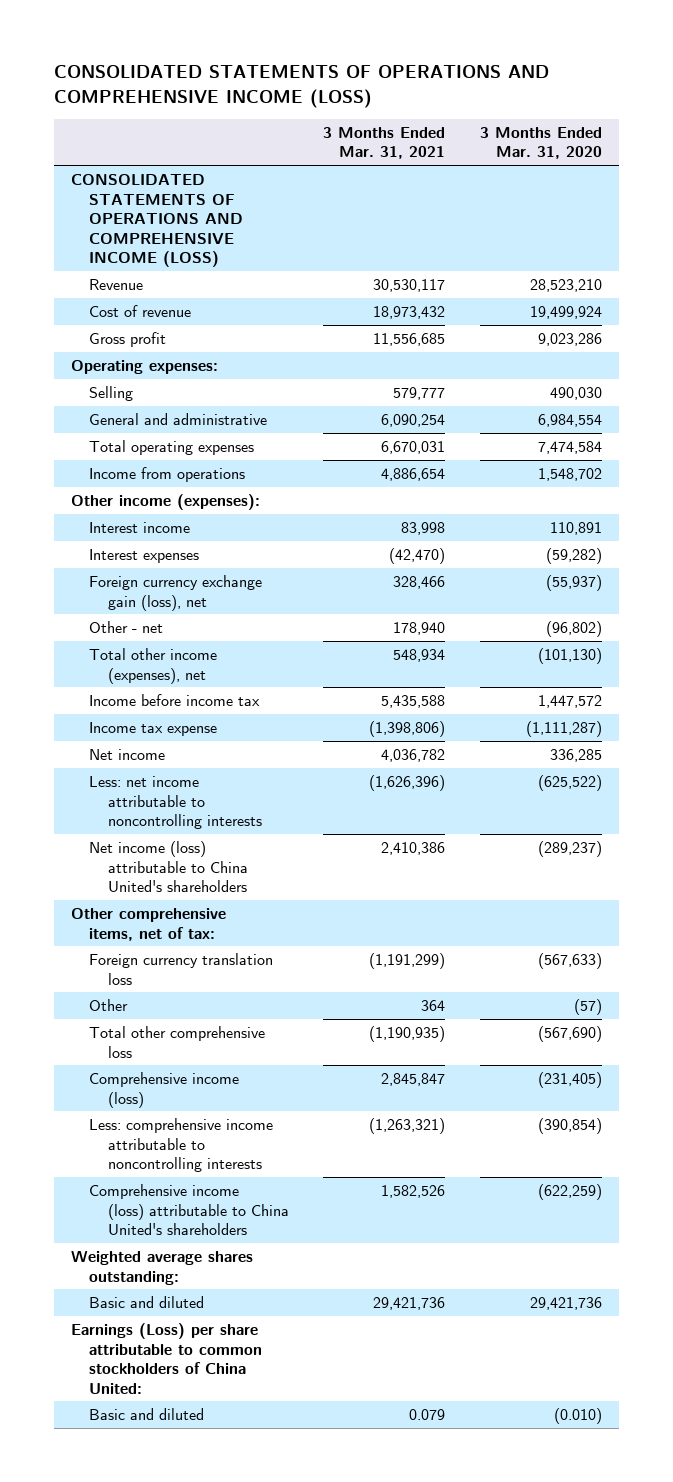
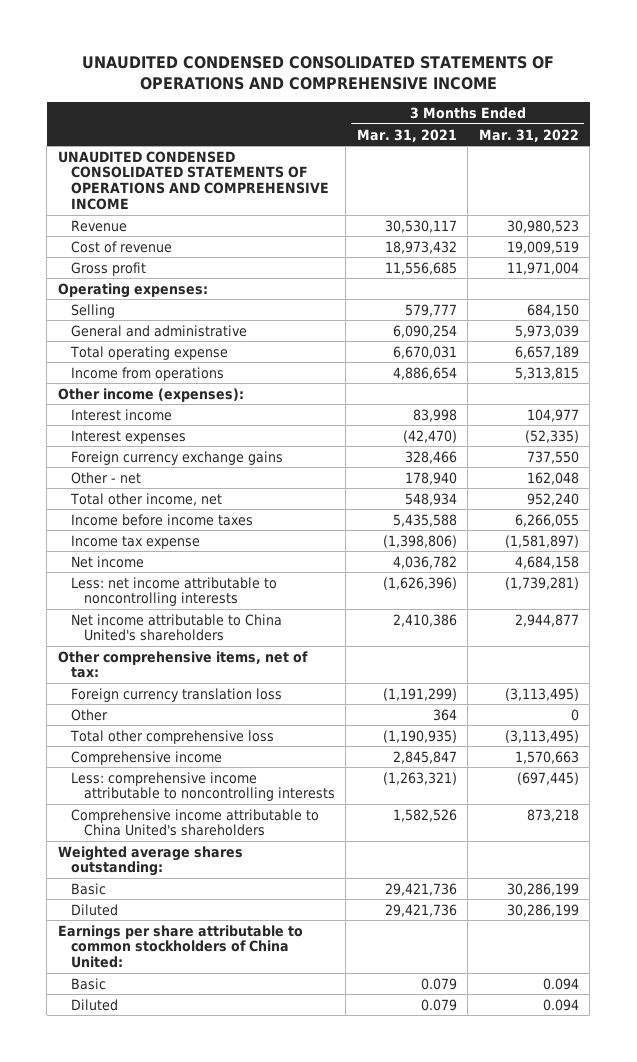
- CONSOLIDATED STATEMENTS OF OPERATIONS AND COMPREHENSIVE INCOME (LOSS)
+ UNAUDITED CONDENSED CONSOLIDATED STATEMENTS OF OPERATIONS AND COMPREHENSIVE INCOME
- | 3 Months Ended Mar. 31, 2021 | 3 Months Ended Mar. 31, 2020
+ | 3 Months Ended Mar. 31, 2021 | 3 Months Ended Mar. 31, 2022
- CONSOLIDATED STATEMENTS OF OPERATIONS AND COMPREHENSIVE INCOME (LOSS)
+ UNAUDITED CONDENSED CONSOLIDATED STATEMENTS OF OPERATIONS AND COMPREHENSIVE INCOME
- Total operating expenses | 6,670,031 | 7,474,584
+ Total operating expense | 6,670,031 | 6,657,189
- Foreign currency exchange gain (loss), net | 328,466 | (55,937)
+ Foreign currency exchange gains | 328,466 | 737,550
- Total other income (expenses), net | 548,934 | (101,130)
- Income before income tax | 5,435,588 | 1,447,572
+ Total other income, net | 548,934 | 952,240
+ Income before income taxes | 5,435,588 | 6,266,055
- Net income (loss) attributable to China United's shareholders | 2,410,386 | (289,237)
+ Net income attributable to China United's shareholders | 2,410,386 | 2,944,877
- Comprehensive income (loss) | 2,845,847 | (231,405)
+ Comprehensive income | 2,845,847 | 1,570,663
- Comprehensive income (loss) attributable to China United's shareholders | 1,582,526 | (622,259)
+ Comprehensive income attributable to China United's shareholders | 1,582,526 | 873,218
- Basic and diluted | 29,421,736 | 29,421,736
- Earnings (Loss) per share attributable to common stockholders of China United:
- Basic and diluted | 0.079 | (0.010)
+ Basic | 29,421,736 | 30,286,199
+ Diluted | 29,421,736 | 30,286,199
+ Earnings per share attributable to common stockholders of China United:
+ Basic | 0.079 | 0.094
+ Diluted | 0.079 | 0.094

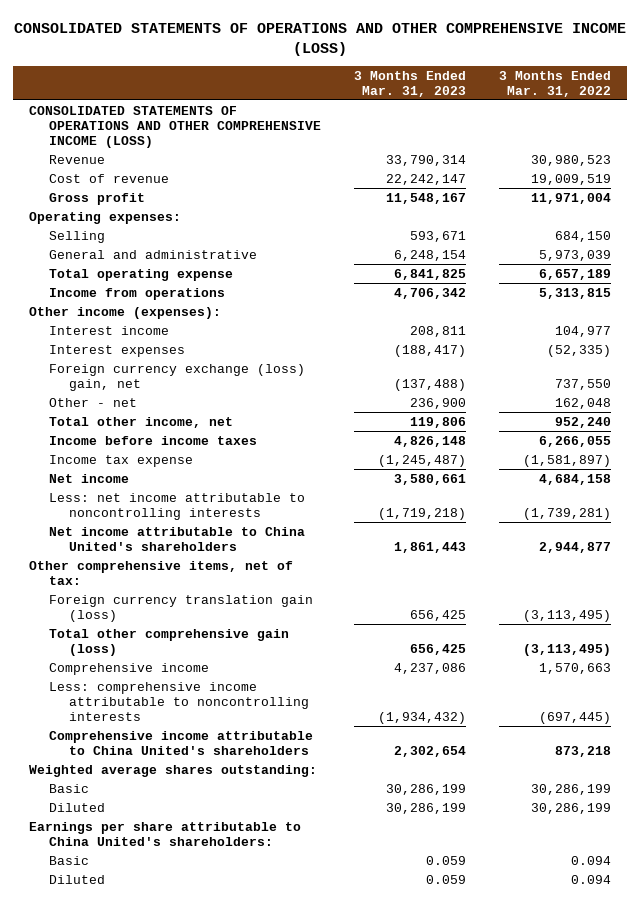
- UNAUDITED CONDENSED CONSOLIDATED STATEMENTS OF OPERATIONS AND COMPREHENSIVE INCOME
+ CONSOLIDATED STATEMENTS OF OPERATIONS AND OTHER COMPREHENSIVE INCOME (LOSS)
- | 3 Months Ended Mar. 31, 2021 | 3 Months Ended Mar. 31, 2022
+ | 3 Months Ended Mar. 31, 2023 | 3 Months Ended Mar. 31, 2022
- UNAUDITED CONDENSED CONSOLIDATED STATEMENTS OF OPERATIONS AND COMPREHENSIVE INCOME
+ CONSOLIDATED STATEMENTS OF OPERATIONS AND OTHER COMPREHENSIVE INCOME (LOSS)
- Foreign currency exchange gains | 328,466 | 737,550
+ Foreign currency exchange (loss) gain, net | (137,488) | 737,550
- Foreign currency translation loss | (1,191,299) | (3,113,495)
- Other | 364 | 0
- Total other comprehensive loss | (1,190,935) | (3,113,495)
+ Foreign currency translation gain (loss) | 656,425 | (3,113,495)
+ Total other comprehensive gain (loss) | 656,425 | (3,113,495)
- Earnings per share attributable to common stockholders of China United:
+ Earnings per share attributable to China United's shareholders:

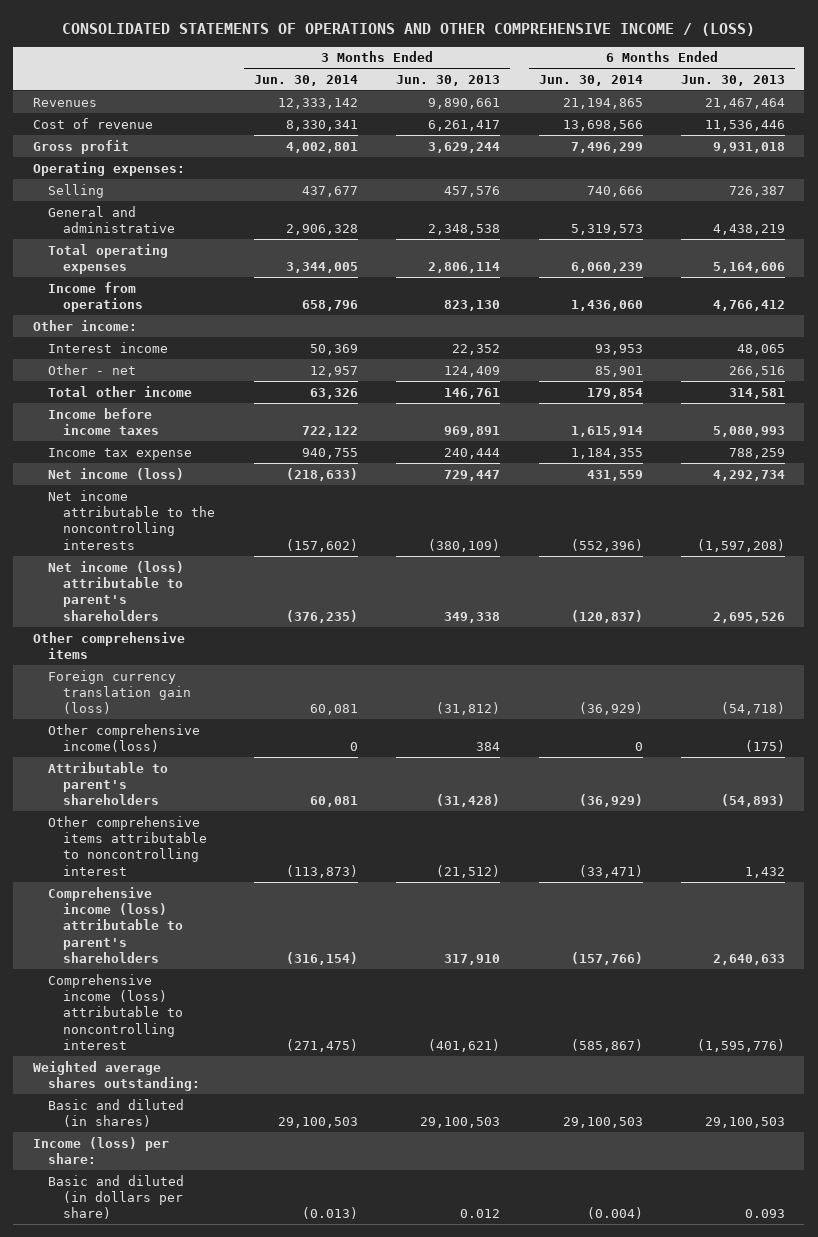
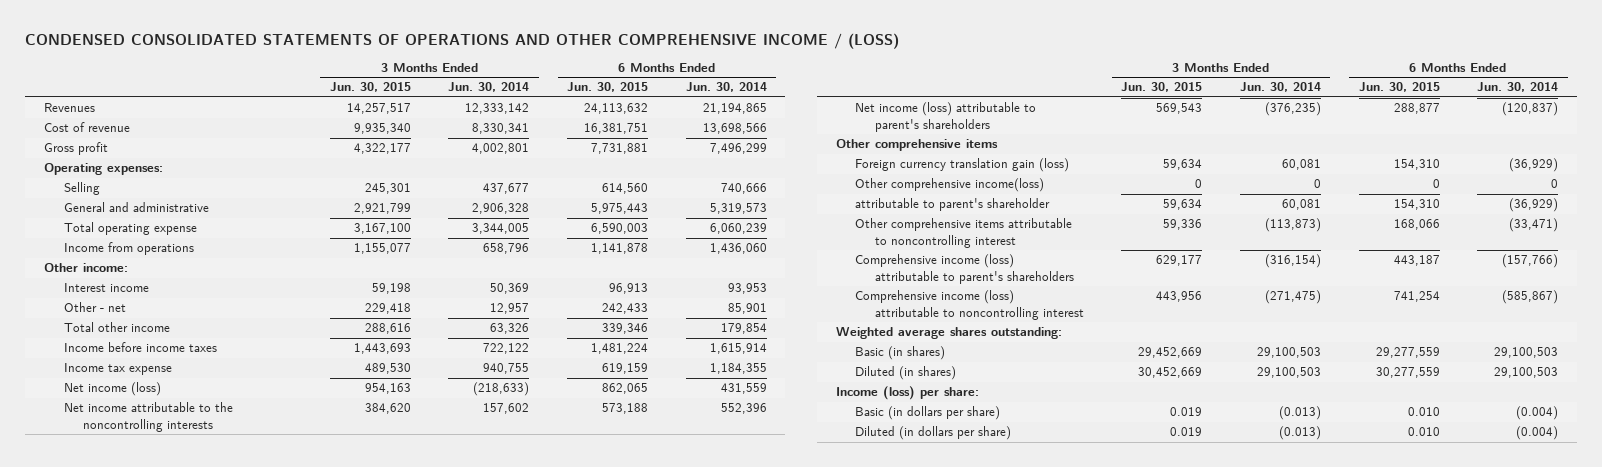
- CONSOLIDATED STATEMENTS OF OPERATIONS AND OTHER COMPREHENSIVE INCOME / (LOSS)
+ CONDENSED CONSOLIDATED STATEMENTS OF OPERATIONS AND OTHER COMPREHENSIVE INCOME / (LOSS)
- | 3 Months Ended Jun. 30, 2014 | 3 Months Ended Jun. 30, 2013 | 6 Months Ended Jun. 30, 2014 | 6 Months Ended Jun. 30, 2013
+ | 3 Months Ended Jun. 30, 2015 | 3 Months Ended Jun. 30, 2014 | 6 Months Ended Jun. 30, 2015 | 6 Months Ended Jun. 30, 2014
- Total operating expenses | 3,344,005 | 2,806,114 | 6,060,239 | 5,164,606
+ Total operating expense | 3,167,100 | 3,344,005 | 6,590,003 | 6,060,239
- Net income attributable to the noncontrolling interests | (157,602) | (380,109) | (552,396) | (1,597,208)
+ Net income attributable to the noncontrolling interests | 384,620 | 157,602 | 573,188 | 552,396
- Attributable to parent's shareholders | 60,081 | (31,428) | (36,929) | (54,893)
+ attributable to parent's shareholder | 59,634 | 60,081 | 154,310 | (36,929)
- Basic and diluted (in shares) | 29,100,503 | 29,100,503 | 29,100,503 | 29,100,503
+ Basic (in shares) | 29,452,669 | 29,100,503 | 29,277,559 | 29,100,503
+ Diluted (in shares) | 30,452,669 | 29,100,503 | 30,277,559 | 29,100,503
- Basic and diluted (in dollars per share) | (0.013) | 0.012 | (0.004) | 0.093
+ Basic (in dollars per share) | 0.019 | (0.013) | 0.010 | (0.004)
+ Diluted (in dollars per share) | 0.019 | (0.013) | 0.010 | (0.004)

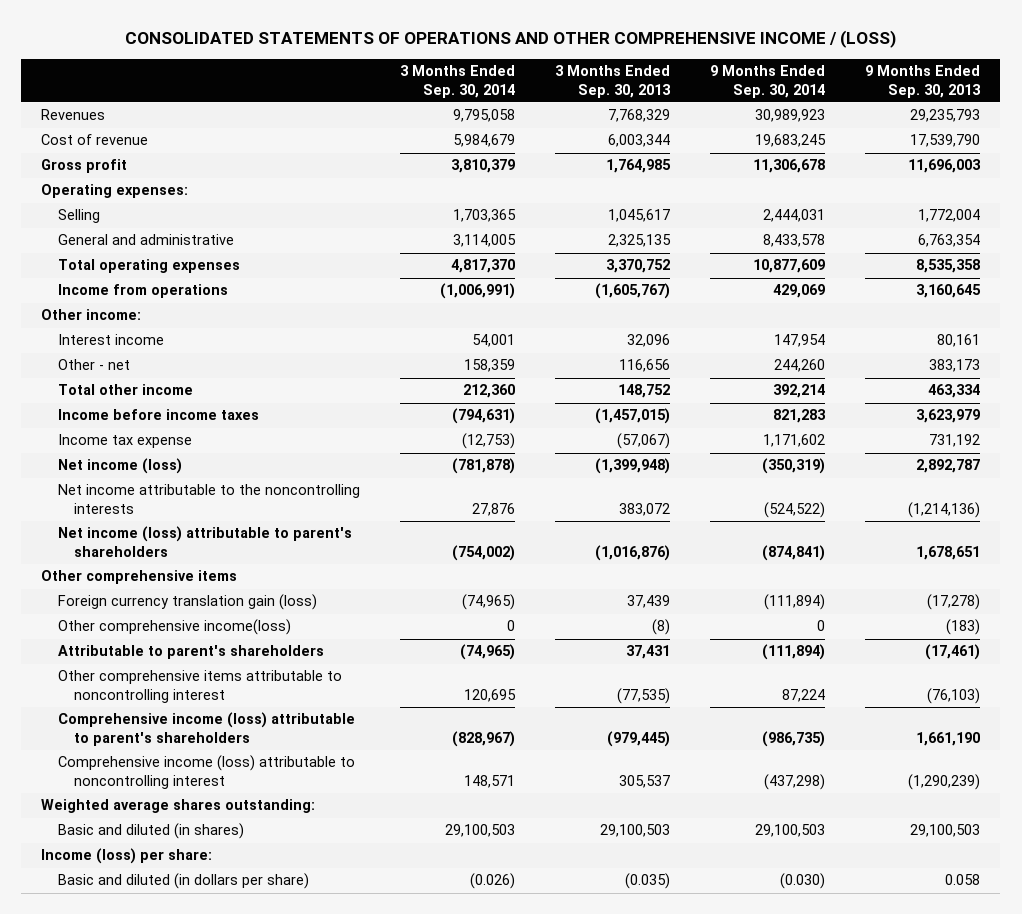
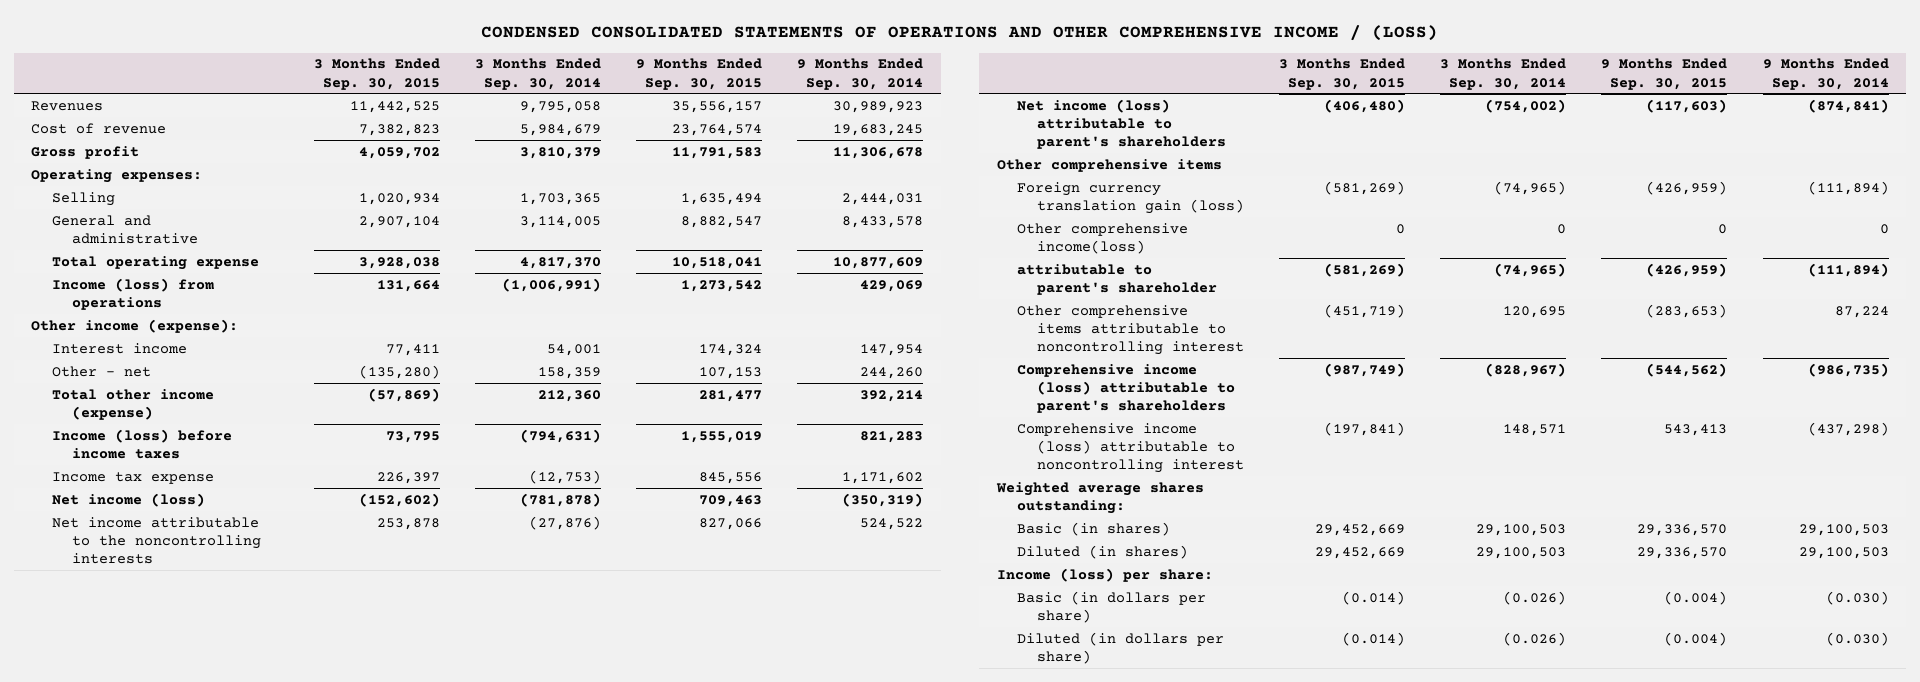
- CONSOLIDATED STATEMENTS OF OPERATIONS AND OTHER COMPREHENSIVE INCOME / (LOSS)
+ CONDENSED CONSOLIDATED STATEMENTS OF OPERATIONS AND OTHER COMPREHENSIVE INCOME / (LOSS)
- | 3 Months Ended Sep. 30, 2014 | 3 Months Ended Sep. 30, 2013 | 9 Months Ended Sep. 30, 2014 | 9 Months Ended Sep. 30, 2013
+ | 3 Months Ended Sep. 30, 2015 | 3 Months Ended Sep. 30, 2014 | 9 Months Ended Sep. 30, 2015 | 9 Months Ended Sep. 30, 2014
- Total operating expenses | 4,817,370 | 3,370,752 | 10,877,609 | 8,535,358
- Income from operations | (1,006,991) | (1,605,767) | 429,069 | 3,160,645
- Other income:
+ Total operating expense | 3,928,038 | 4,817,370 | 10,518,041 | 10,877,609
+ Income (loss) from operations | 131,664 | (1,006,991) | 1,273,542 | 429,069
+ Other income (expense):
- Total other income | 212,360 | 148,752 | 392,214 | 463,334
- Income before income taxes | (794,631) | (1,457,015) | 821,283 | 3,623,979
+ Total other income (expense) | (57,869) | 212,360 | 281,477 | 392,214
+ Income (loss) before income taxes | 73,795 | (794,631) | 1,555,019 | 821,283
- Net income attributable to the noncontrolling interests | 27,876 | 383,072 | (524,522) | (1,214,136)
+ Net income attributable to the noncontrolling interests | 253,878 | (27,876) | 827,066 | 524,522
- Attributable to parent's shareholders | (74,965) | 37,431 | (111,894) | (17,461)
+ attributable to parent's shareholder | (581,269) | (74,965) | (426,959) | (111,894)
- Basic and diluted (in shares) | 29,100,503 | 29,100,503 | 29,100,503 | 29,100,503
+ Basic (in shares) | 29,452,669 | 29,100,503 | 29,336,570 | 29,100,503
+ Diluted (in shares) | 29,452,669 | 29,100,503 | 29,336,570 | 29,100,503
- Basic and diluted (in dollars per share) | (0.026) | (0.035) | (0.030) | 0.058
+ Basic (in dollars per share) | (0.014) | (0.026) | (0.004) | (0.030)
+ Diluted (in dollars per share) | (0.014) | (0.026) | (0.004) | (0.030)

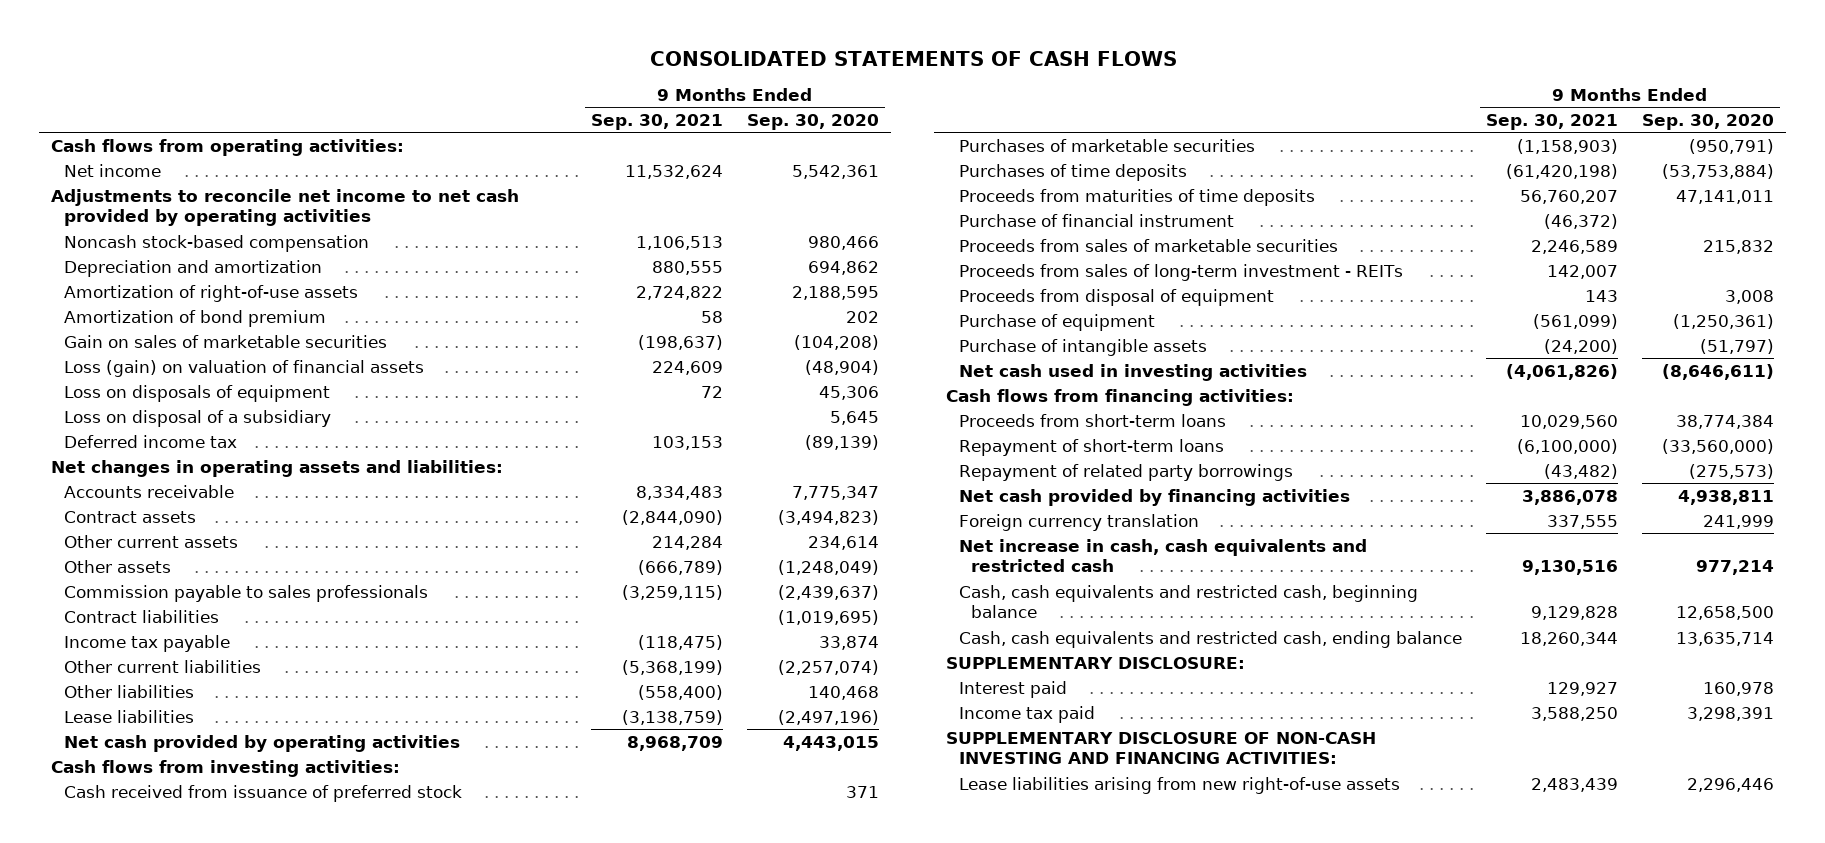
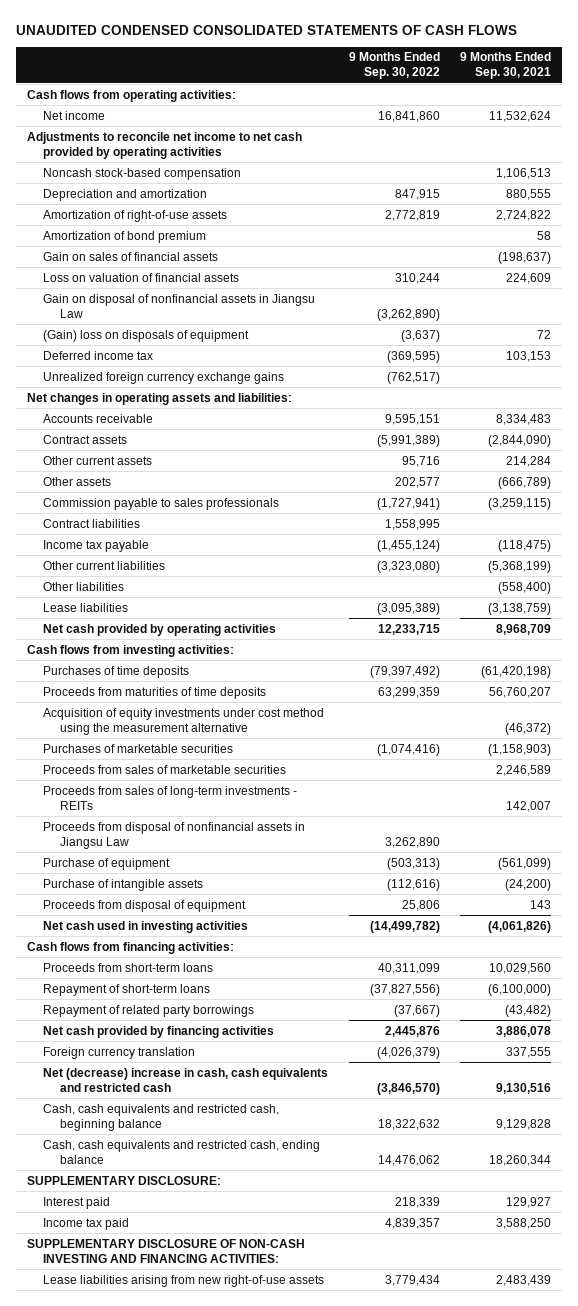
- CONSOLIDATED STATEMENTS OF CASH FLOWS
+ UNAUDITED CONDENSED CONSOLIDATED STATEMENTS OF CASH FLOWS
- | 9 Months Ended Sep. 30, 2021 | 9 Months Ended Sep. 30, 2020
+ | 9 Months Ended Sep. 30, 2022 | 9 Months Ended Sep. 30, 2021
- Gain on sales of marketable securities | (198,637) | (104,208)
- Loss (gain) on valuation of financial assets | 224,609 | (48,904)
- Loss on disposals of equipment | 72 | 45,306
- Loss on disposal of a subsidiary | | 5,645
+ Gain on sales of financial assets | | (198,637)
+ Loss on valuation of financial assets | 310,244 | 224,609
+ Gain on disposal of nonfinancial assets in Jiangsu Law | (3,262,890) |
+ (Gain) loss on disposals of equipment | (3,637) | 72
+ Unrealized foreign currency exchange gains | (762,517) |
- Cash received from issuance of preferred stock | | 371
- Purchase of financial instrument | (46,372) |
+ Acquisition of equity investments under cost method using the measurement alternative | | (46,372)
moved down: Purchases of marketable securities | (1,074,416) | (1,158,903)
- Proceeds from sales of long-term investment - REITs | 142,007 |
+ Proceeds from sales of long-term investments - REITs | | 142,007
+ Proceeds from disposal of nonfinancial assets in Jiangsu Law | 3,262,890 |
moved down: Proceeds from disposal of equipment | 25,806 | 143
- Net increase in cash, cash equivalents and restricted cash | 9,130,516 | 977,214
+ Net (decrease) increase in cash, cash equivalents and restricted cash | (3,846,570) | 9,130,516

